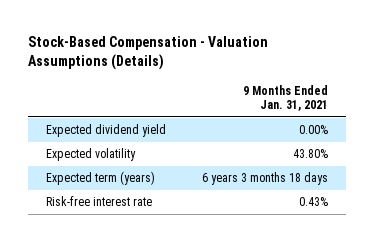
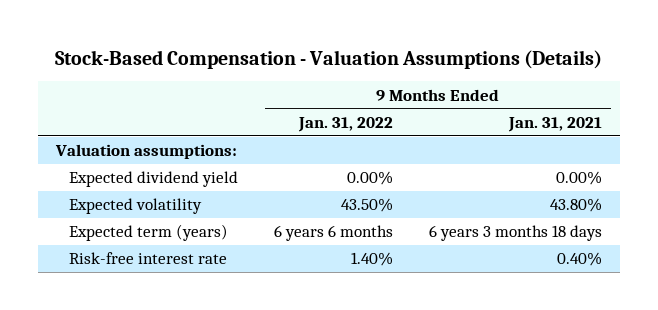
- | 9 Months Ended Jan. 31, 2021
+ | 9 Months Ended Jan. 31, 2022 | 9 Months Ended Jan. 31, 2021
+ Valuation assumptions:
- Risk-free interest rate | 0.43%
+ Risk-free interest rate | 1.40% | 0.40%

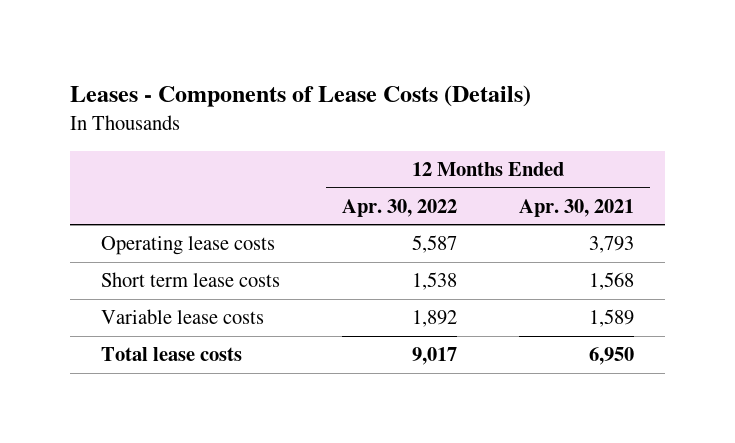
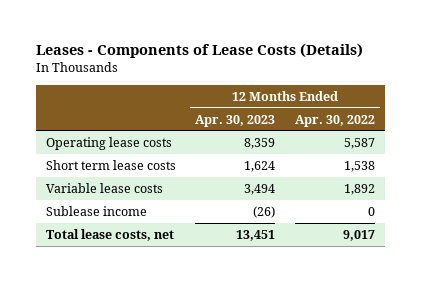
- | 12 Months Ended Apr. 30, 2022 | 12 Months Ended Apr. 30, 2021
+ | 12 Months Ended Apr. 30, 2023 | 12 Months Ended Apr. 30, 2022
- Total lease costs | 9,017 | 6,950
+ Sublease income | (26) | 0
+ Total lease costs, net | 13,451 | 9,017

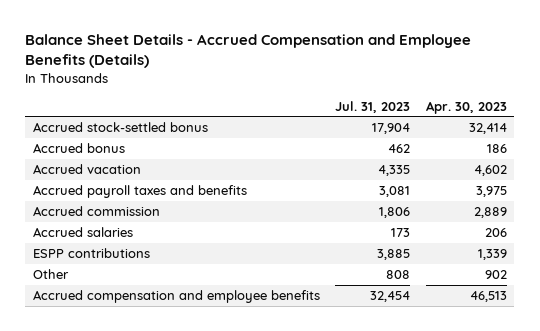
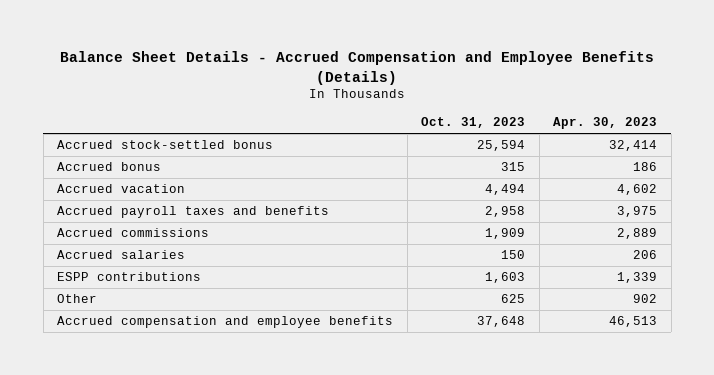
- | Jul. 31, 2023 | Apr. 30, 2023
+ | Oct. 31, 2023 | Apr. 30, 2023
- Accrued commission | 1,806 | 2,889
+ Accrued commissions | 1,909 | 2,889

